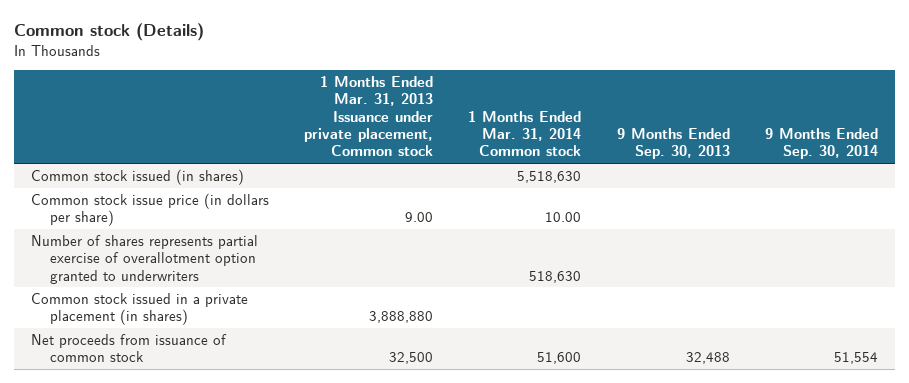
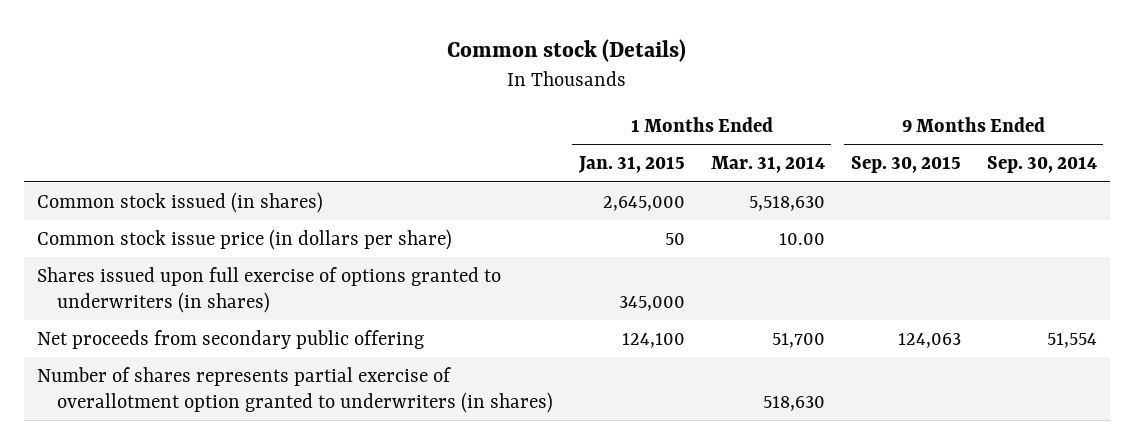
- | 1 Months Ended Mar. 31, 2013 Issuance under private placement, Common stock | 1 Months Ended Mar. 31, 2014 Common stock | 9 Months Ended Sep. 30, 2013 | 9 Months Ended Sep. 30, 2014
+ | 1 Months Ended Jan. 31, 2015 | 1 Months Ended Mar. 31, 2014 | 9 Months Ended Sep. 30, 2015 | 9 Months Ended Sep. 30, 2014
- Number of shares represents partial exercise of overallotment option granted to underwriters | | 518,630 | |
- Common stock issued in a private placement (in shares) | 3,888,880 | | |
- Net proceeds from issuance of common stock | 32,500 | 51,600 | 32,488 | 51,554
+ Shares issued upon full exercise of options granted to underwriters (in shares) | 345,000 | | |
+ Net proceeds from secondary public offering | 124,100 | 51,700 | 124,063 | 51,554
+ Number of shares represents partial exercise of overallotment option granted to underwriters (in shares) | | 518,630 | |

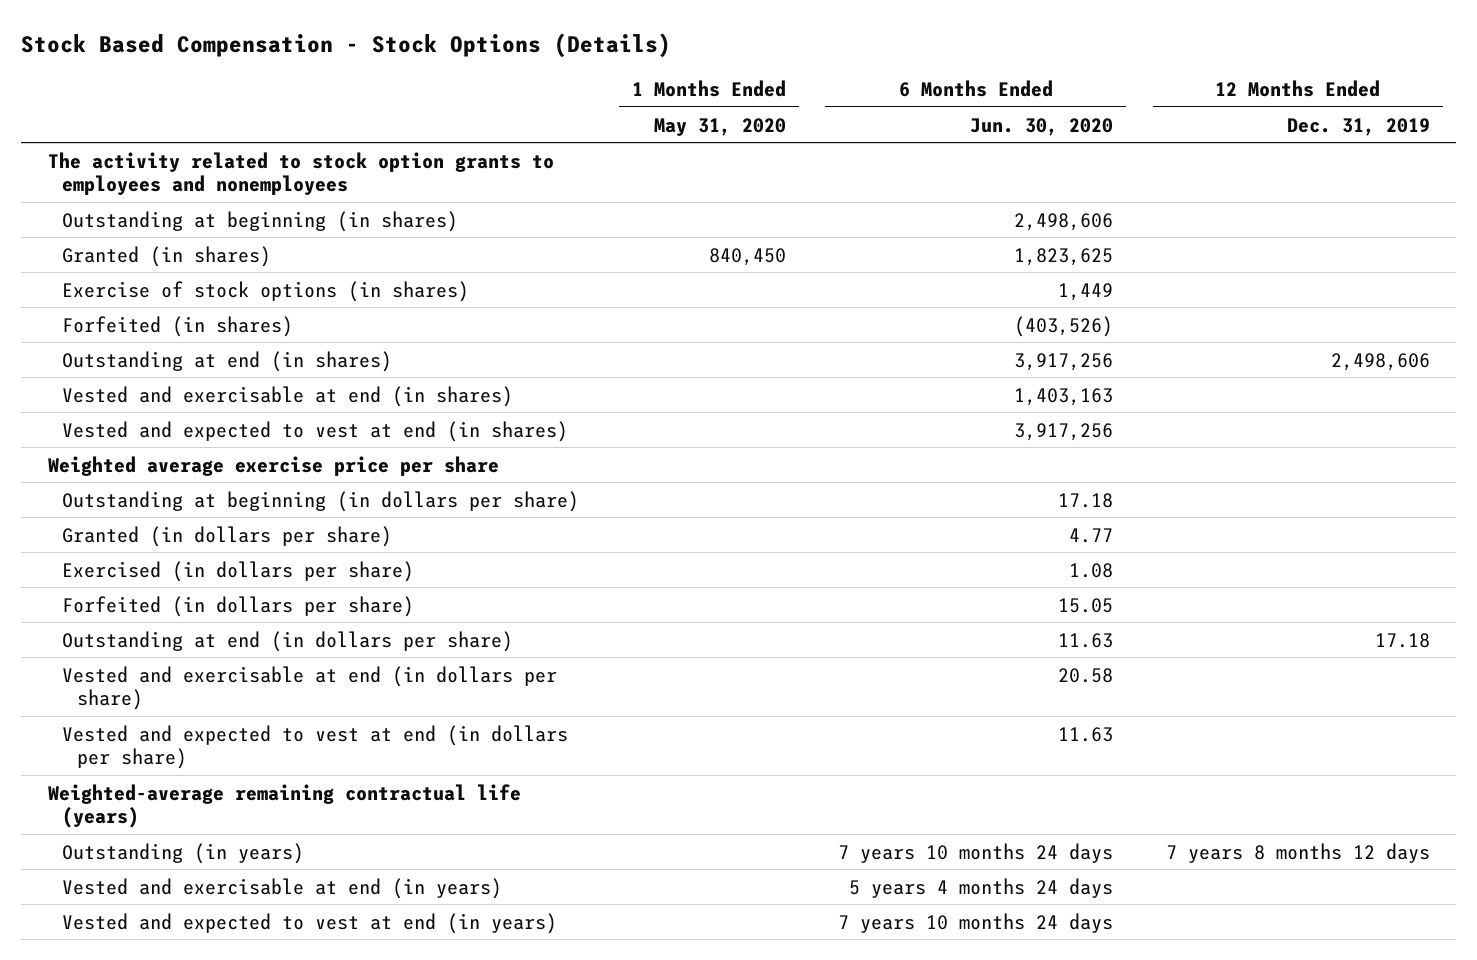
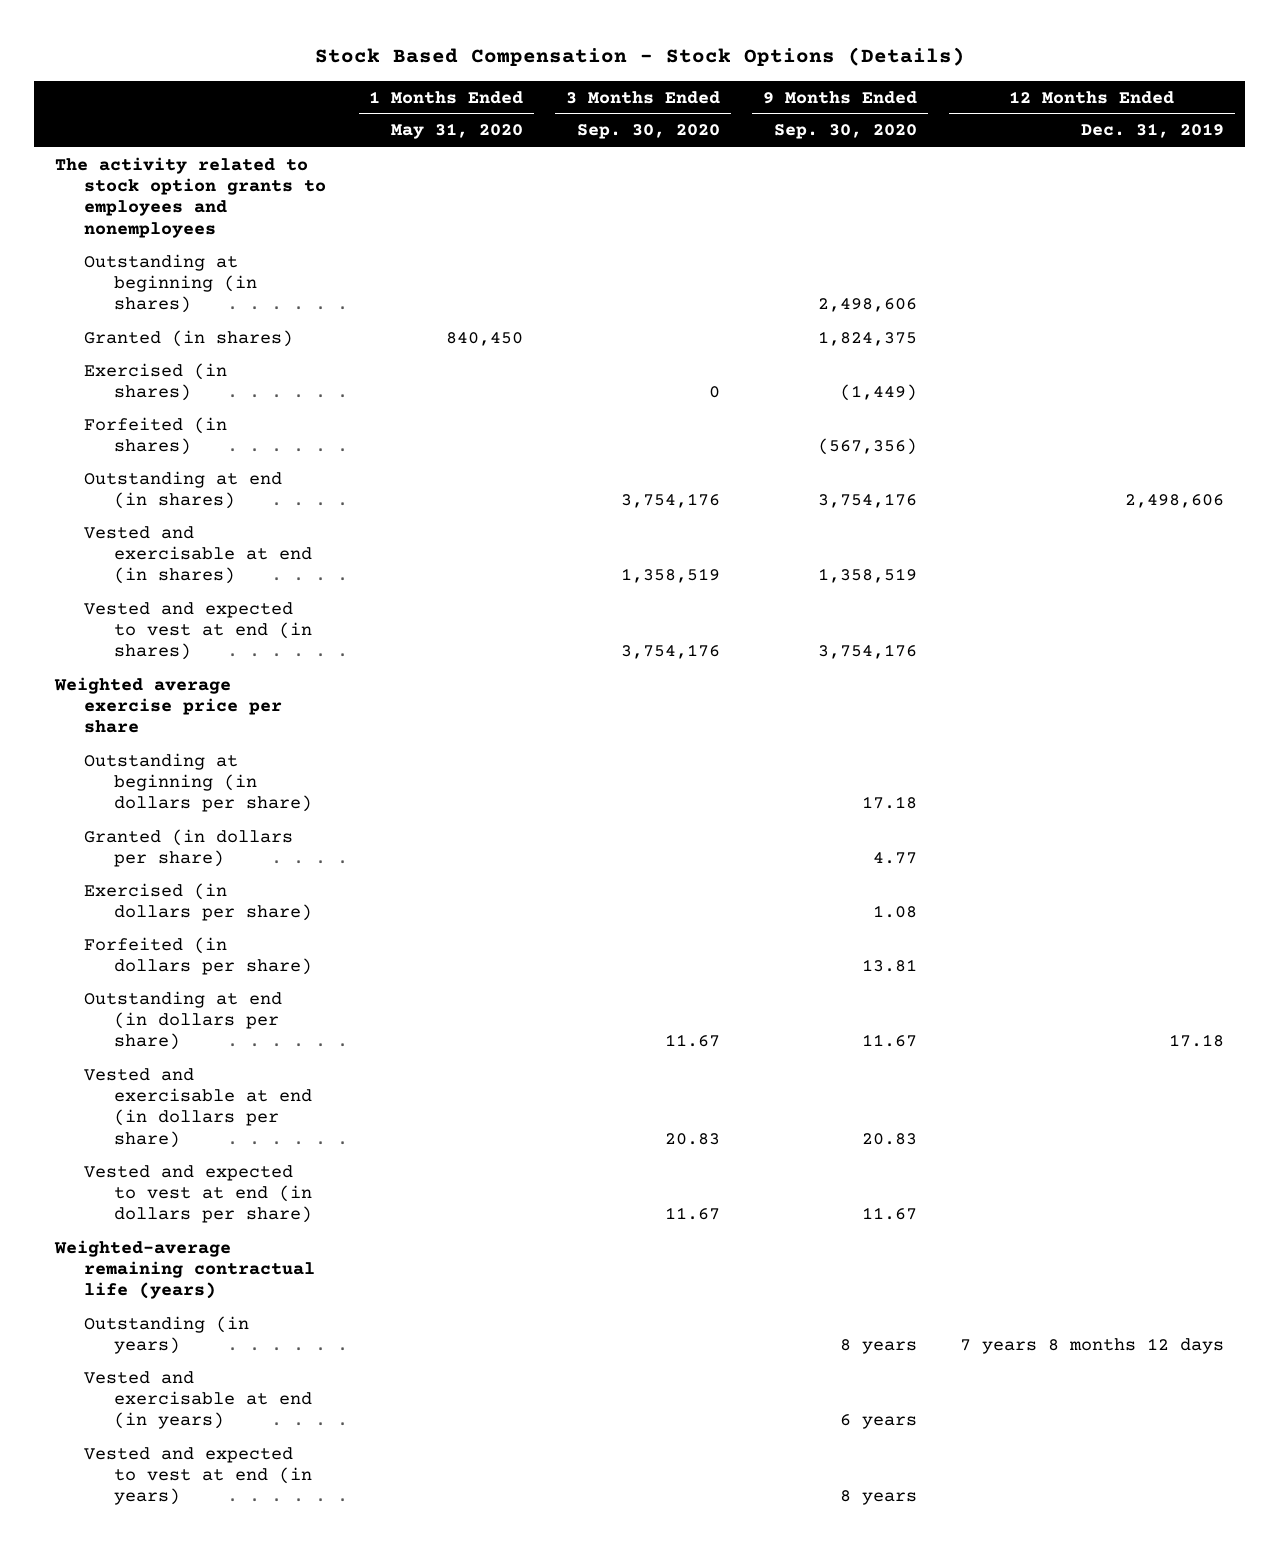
- | 1 Months Ended May 31, 2020 | 6 Months Ended Jun. 30, 2020 | 12 Months Ended Dec. 31, 2019
+ | 1 Months Ended May 31, 2020 | 3 Months Ended Sep. 30, 2020 | 9 Months Ended Sep. 30, 2020 | 12 Months Ended Dec. 31, 2019
- Exercise of stock options (in shares) | | 1,449 |
+ Exercised (in shares) | | 0 | (1,449) |

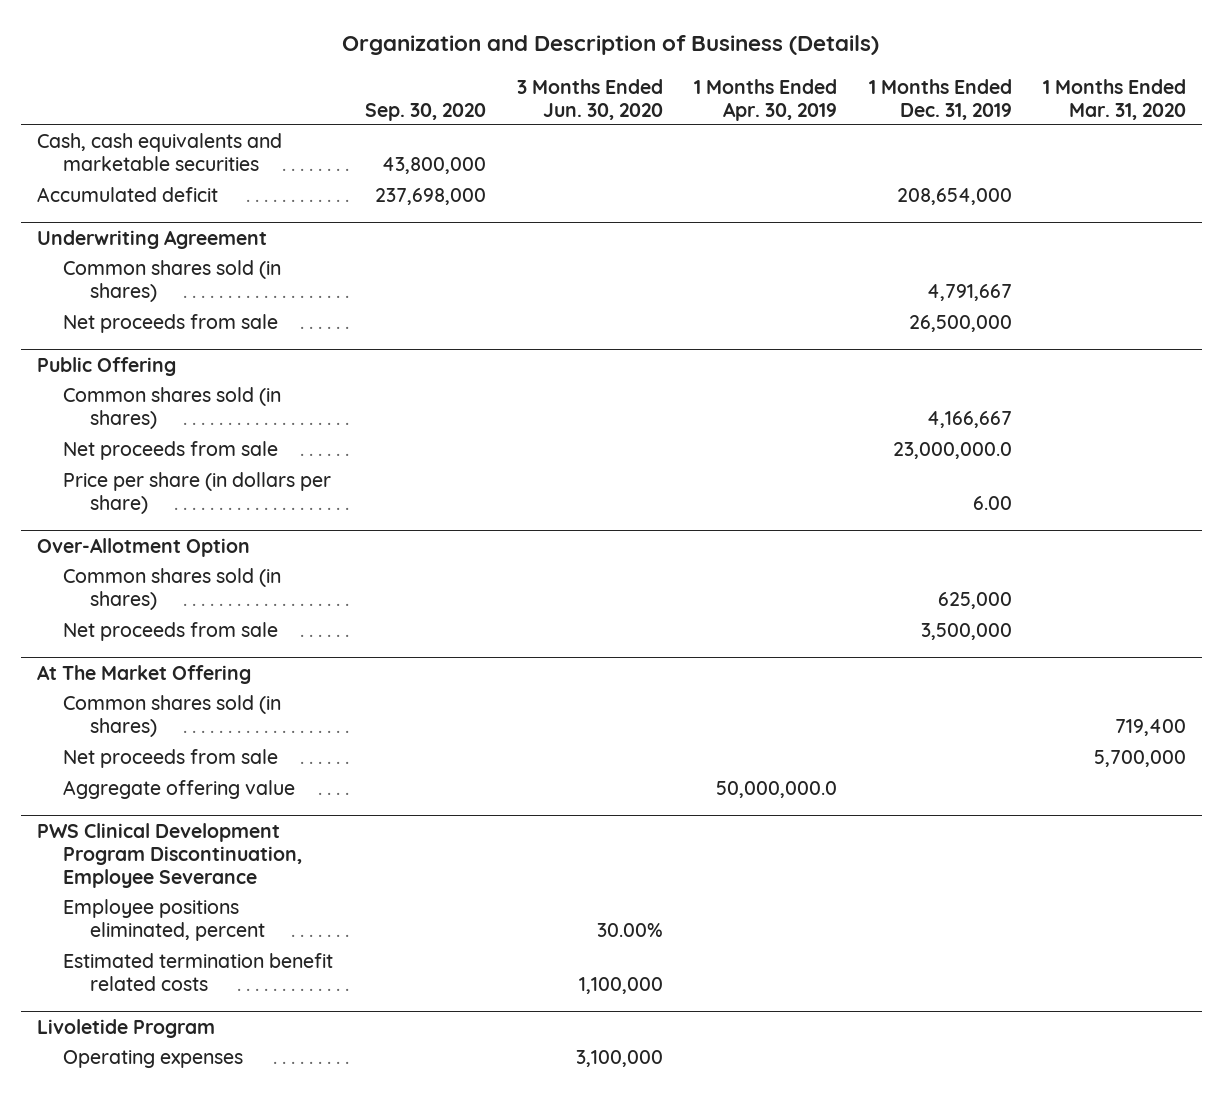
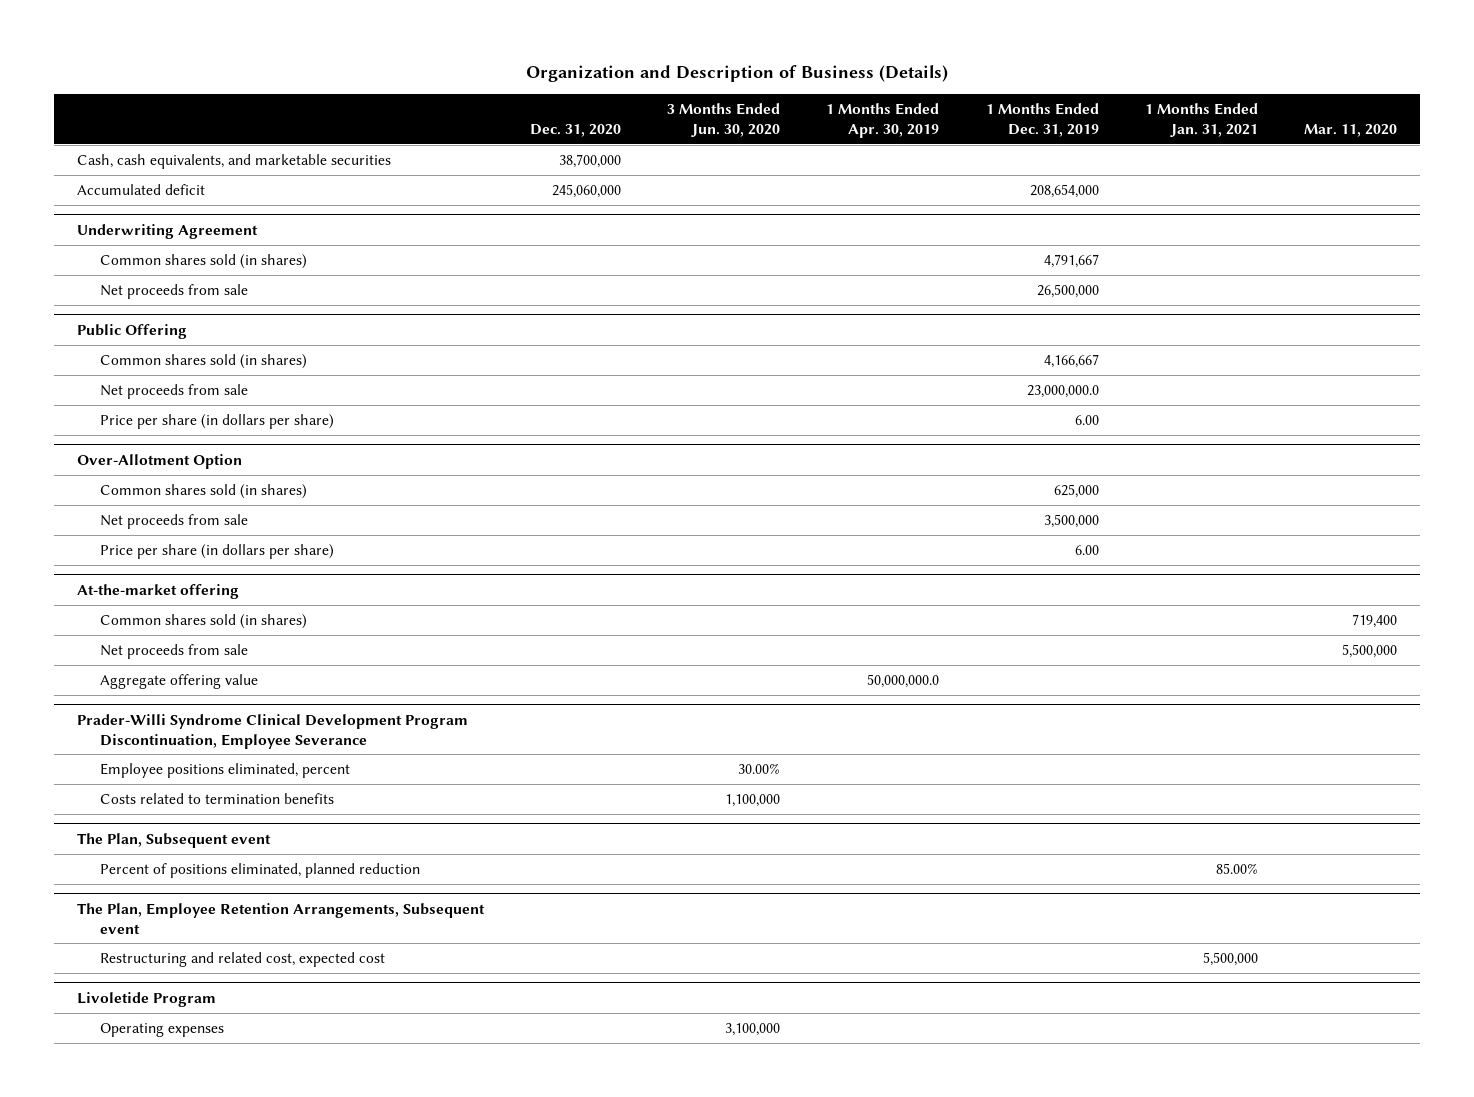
- | Sep. 30, 2020 | 3 Months Ended Jun. 30, 2020 | 1 Months Ended Apr. 30, 2019 | 1 Months Ended Dec. 31, 2019 | 1 Months Ended Mar. 31, 2020
+ | Dec. 31, 2020 | 3 Months Ended Jun. 30, 2020 | 1 Months Ended Apr. 30, 2019 | 1 Months Ended Dec. 31, 2019 | 1 Months Ended Jan. 31, 2021 | Mar. 11, 2020
- Cash, cash equivalents and marketable securities | 43,800,000 | | | |
+ Cash, cash equivalents, and marketable securities | 38,700,000 | | | | |
- At The Market Offering
@ Over-Allotment Option
+ Price per share (in dollars per share) | | | | 6.00 | |
+ At-the-market offering
- PWS Clinical Development Program Discontinuation, Employee Severance
+ Prader-Willi Syndrome Clinical Development Program Discontinuation, Employee Severance
- Estimated termination benefit related costs | | 1,100,000 | | |
+ Costs related to termination benefits | | 1,100,000 | | | |
+ The Plan, Subsequent event
+ Percent of positions eliminated, planned reduction | | | | | 85.00% |
+ The Plan, Employee Retention Arrangements, Subsequent event
+ Restructuring and related cost, expected cost | | | | | 5,500,000 |

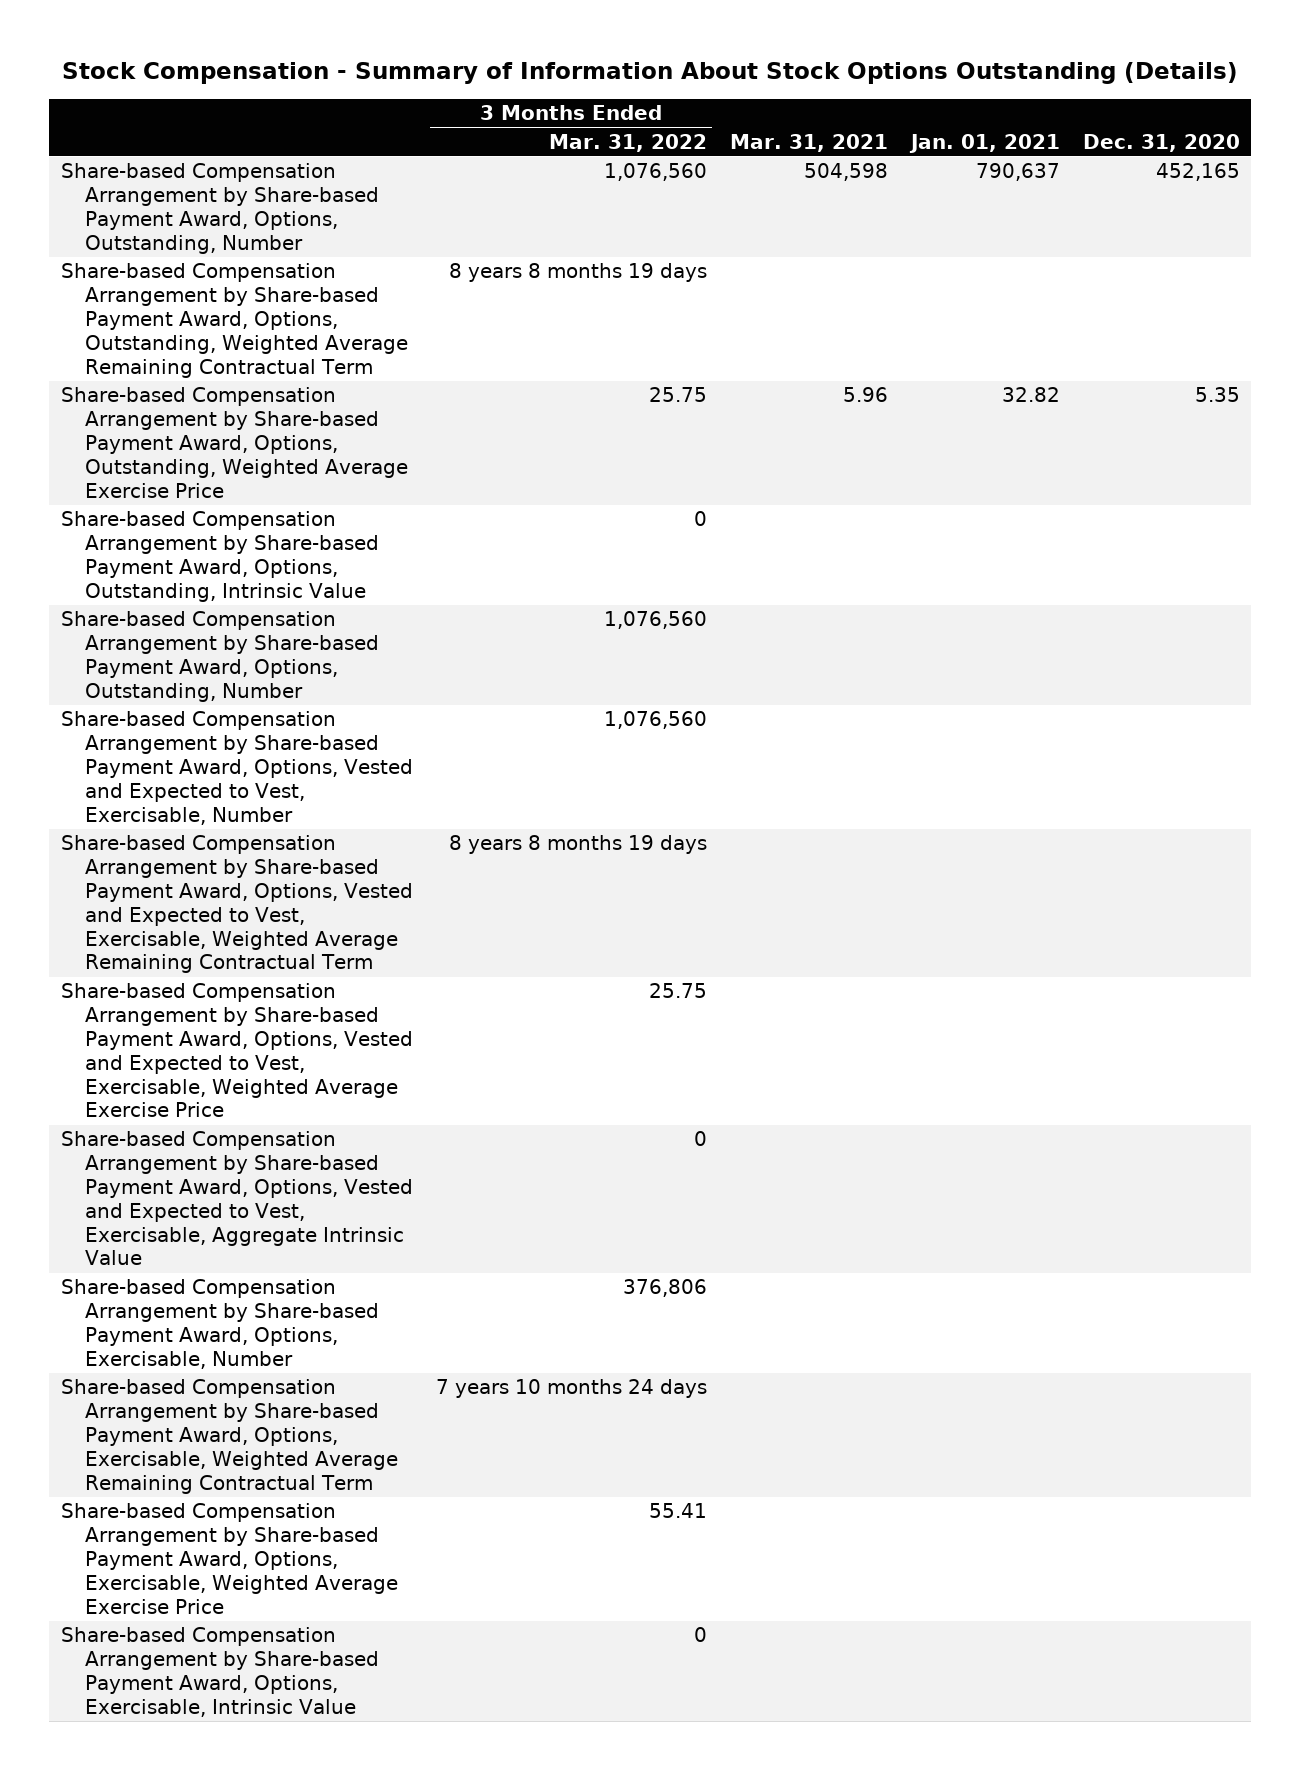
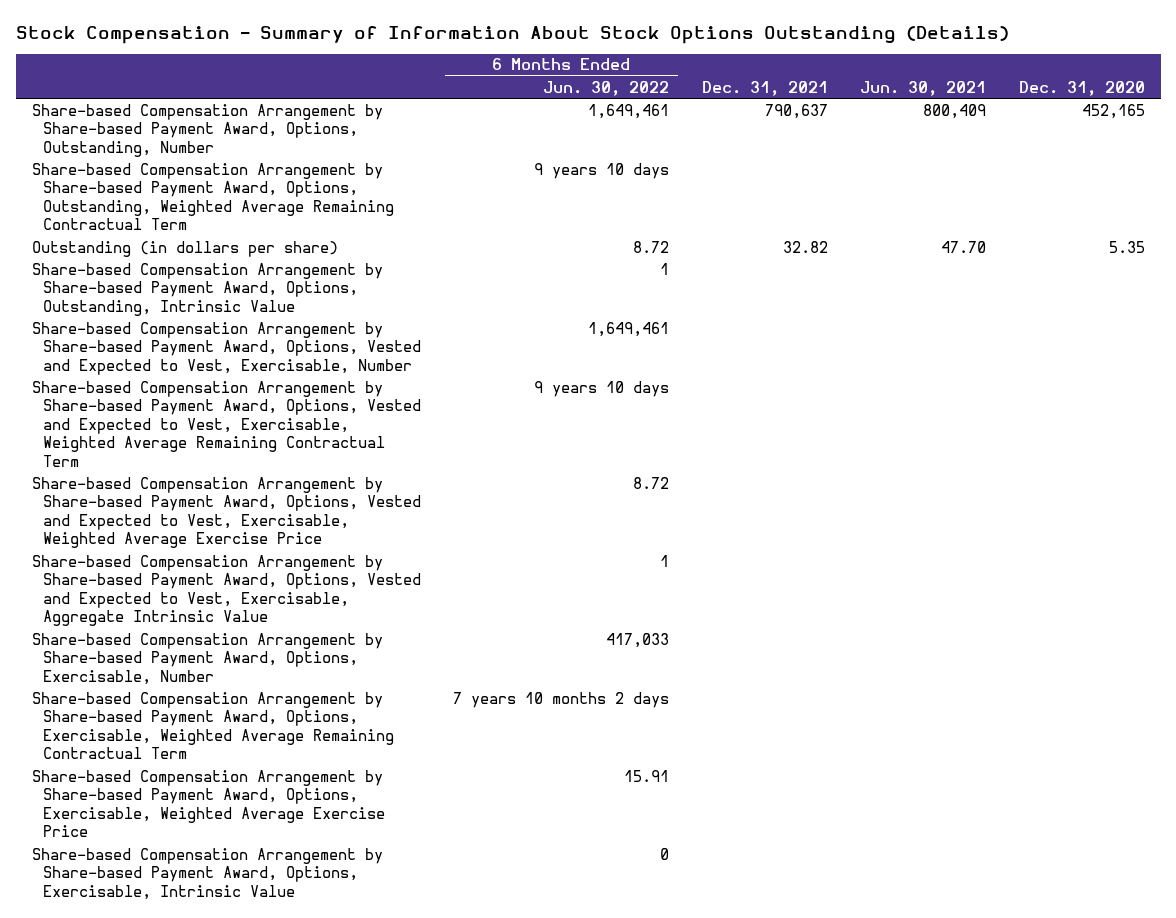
- | 3 Months Ended Mar. 31, 2022 | Mar. 31, 2021 | Jan. 01, 2021 | Dec. 31, 2020
+ | 6 Months Ended Jun. 30, 2022 | Dec. 31, 2021 | Jun. 30, 2021 | Dec. 31, 2020
- Share-based Compensation Arrangement by Share-based Payment Award, Options, Outstanding, Weighted Average Exercise Price | 25.75 | 5.96 | 32.82 | 5.35
+ Outstanding (in dollars per share) | 8.72 | 32.82 | 47.70 | 5.35
- Share-based Compensation Arrangement by Share-based Payment Award, Options, Outstanding, Number | 1,076,560 | | |

